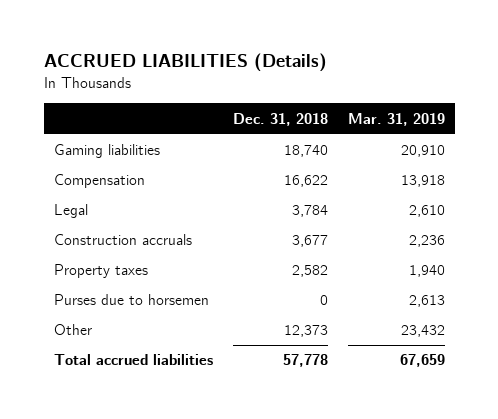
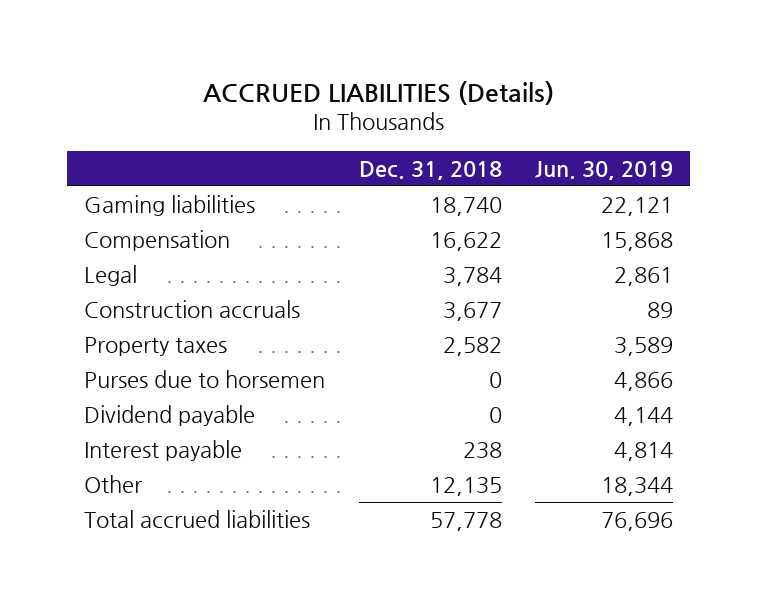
- | Dec. 31, 2018 | Mar. 31, 2019
+ | Dec. 31, 2018 | Jun. 30, 2019
- Other | 12,373 | 23,432
+ Dividend payable | 0 | 4,144
+ Interest payable | 238 | 4,814
+ Other | 12,135 | 18,344

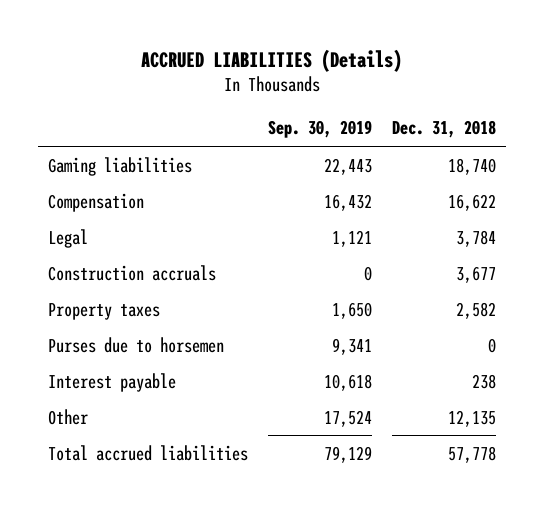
- | Dec. 31, 2018 | Jun. 30, 2019
+ | Sep. 30, 2019 | Dec. 31, 2018
- Dividend payable | 0 | 4,144

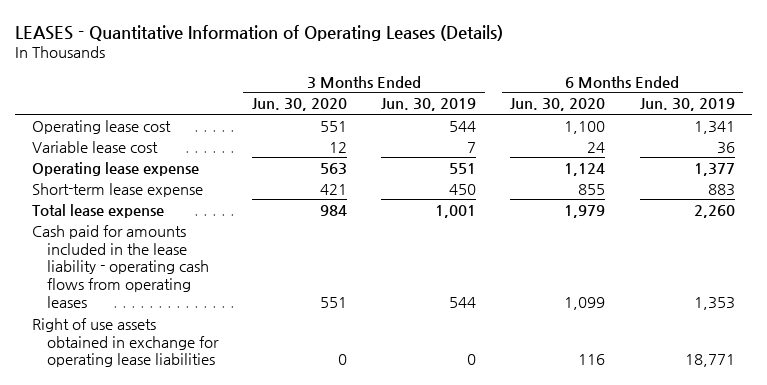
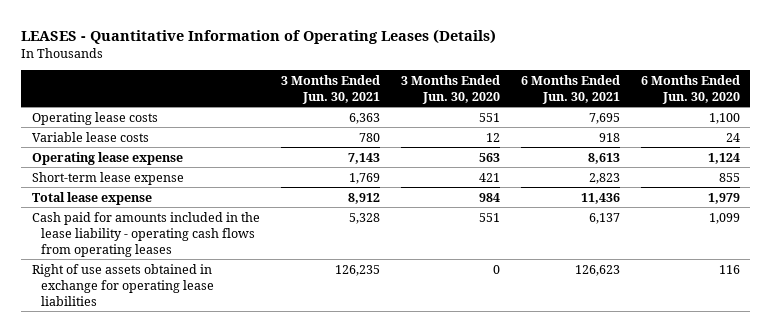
- | 3 Months Ended Jun. 30, 2020 | 3 Months Ended Jun. 30, 2019 | 6 Months Ended Jun. 30, 2020 | 6 Months Ended Jun. 30, 2019
+ | 3 Months Ended Jun. 30, 2021 | 3 Months Ended Jun. 30, 2020 | 6 Months Ended Jun. 30, 2021 | 6 Months Ended Jun. 30, 2020
- Operating lease cost | 551 | 544 | 1,100 | 1,341
- Variable lease cost | 12 | 7 | 24 | 36
+ Operating lease costs | 6,363 | 551 | 7,695 | 1,100
+ Variable lease costs | 780 | 12 | 918 | 24

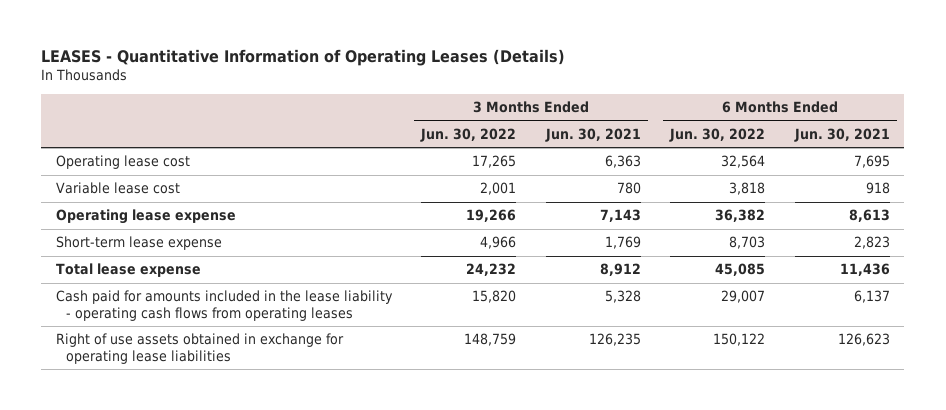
- | 3 Months Ended Jun. 30, 2021 | 3 Months Ended Jun. 30, 2020 | 6 Months Ended Jun. 30, 2021 | 6 Months Ended Jun. 30, 2020
+ | 3 Months Ended Jun. 30, 2022 | 3 Months Ended Jun. 30, 2021 | 6 Months Ended Jun. 30, 2022 | 6 Months Ended Jun. 30, 2021
- Operating lease costs | 6,363 | 551 | 7,695 | 1,100
- Variable lease costs | 780 | 12 | 918 | 24
+ Operating lease cost | 17,265 | 6,363 | 32,564 | 7,695
+ Variable lease cost | 2,001 | 780 | 3,818 | 918

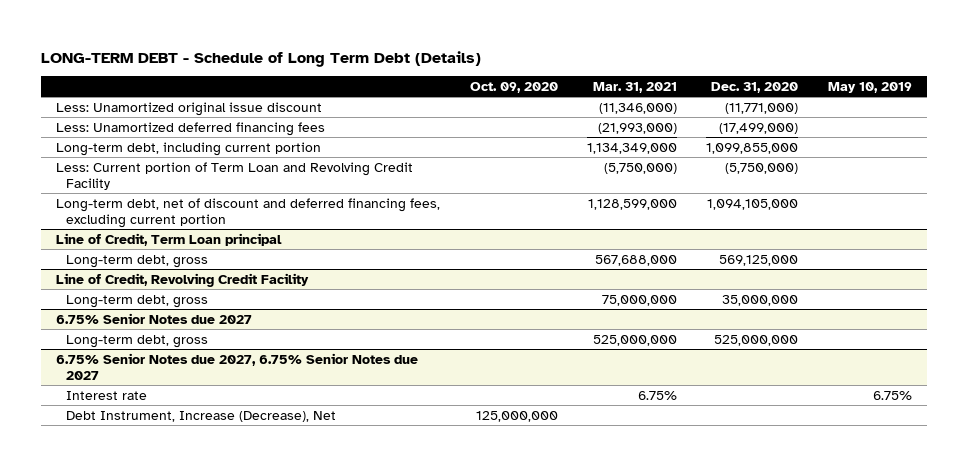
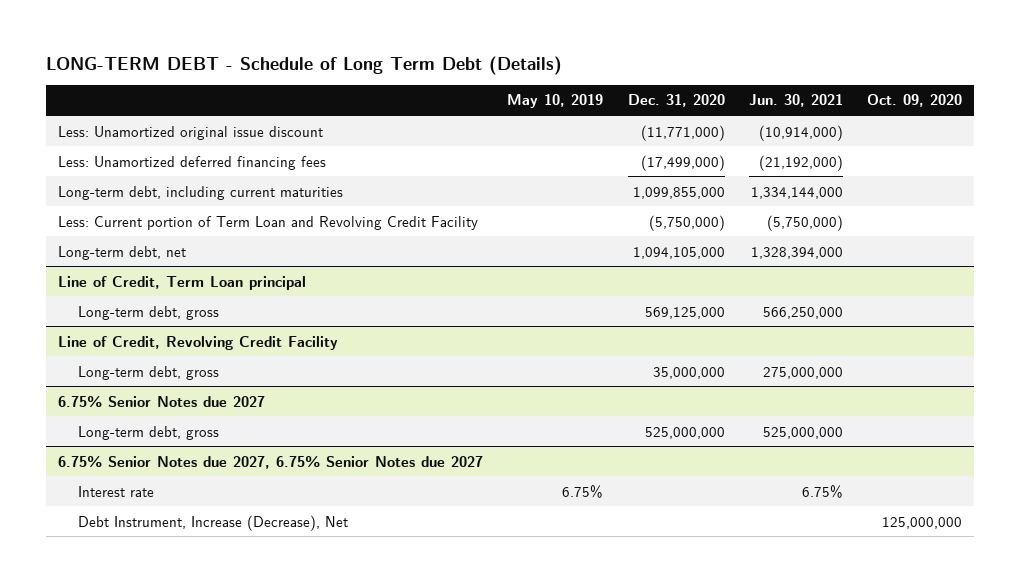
- | Oct. 09, 2020 | Mar. 31, 2021 | Dec. 31, 2020 | May 10, 2019
+ | May 10, 2019 | Dec. 31, 2020 | Jun. 30, 2021 | Oct. 09, 2020
- Long-term debt, including current portion | | 1,134,349,000 | 1,099,855,000 |
+ Long-term debt, including current maturities | | 1,099,855,000 | 1,334,144,000 |
- Long-term debt, net of discount and deferred financing fees, excluding current portion | | 1,128,599,000 | 1,094,105,000 |
+ Long-term debt, net | | 1,094,105,000 | 1,328,394,000 |

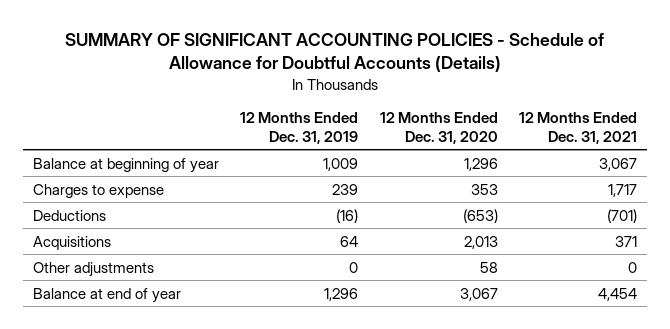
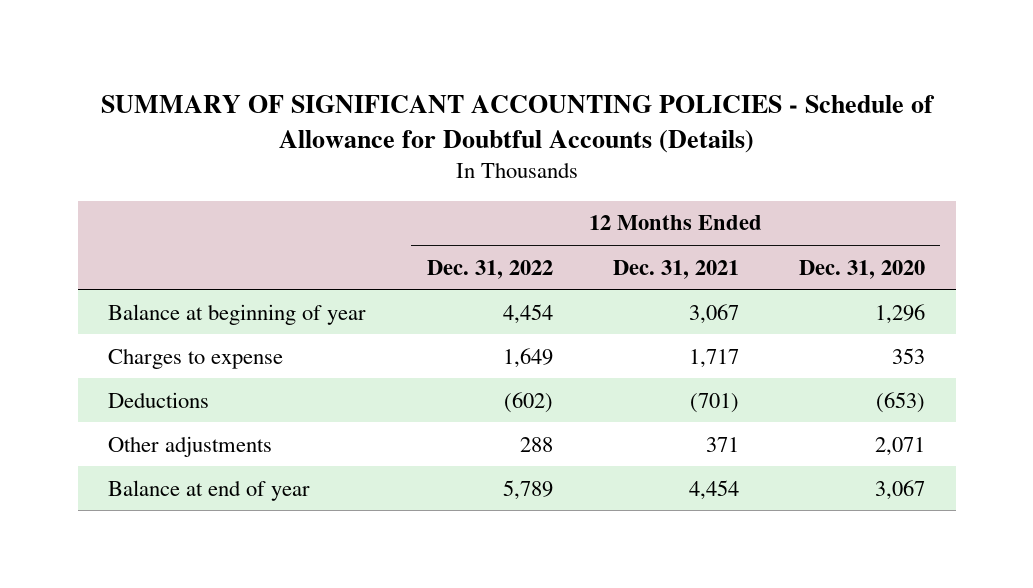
- | 12 Months Ended Dec. 31, 2019 | 12 Months Ended Dec. 31, 2020 | 12 Months Ended Dec. 31, 2021
+ | 12 Months Ended Dec. 31, 2022 | 12 Months Ended Dec. 31, 2021 | 12 Months Ended Dec. 31, 2020
- Acquisitions | 64 | 2,013 | 371
- Other adjustments | 0 | 58 | 0
+ Other adjustments | 288 | 371 | 2,071

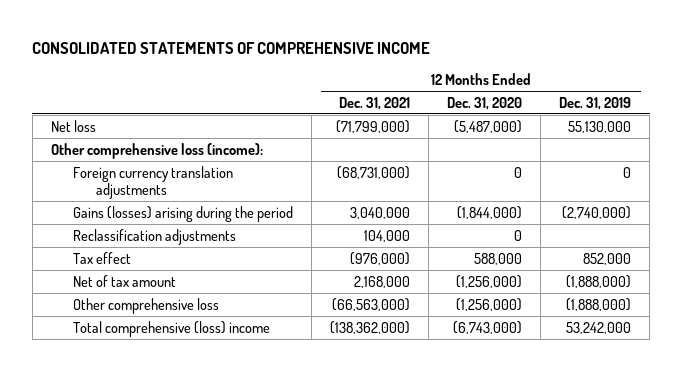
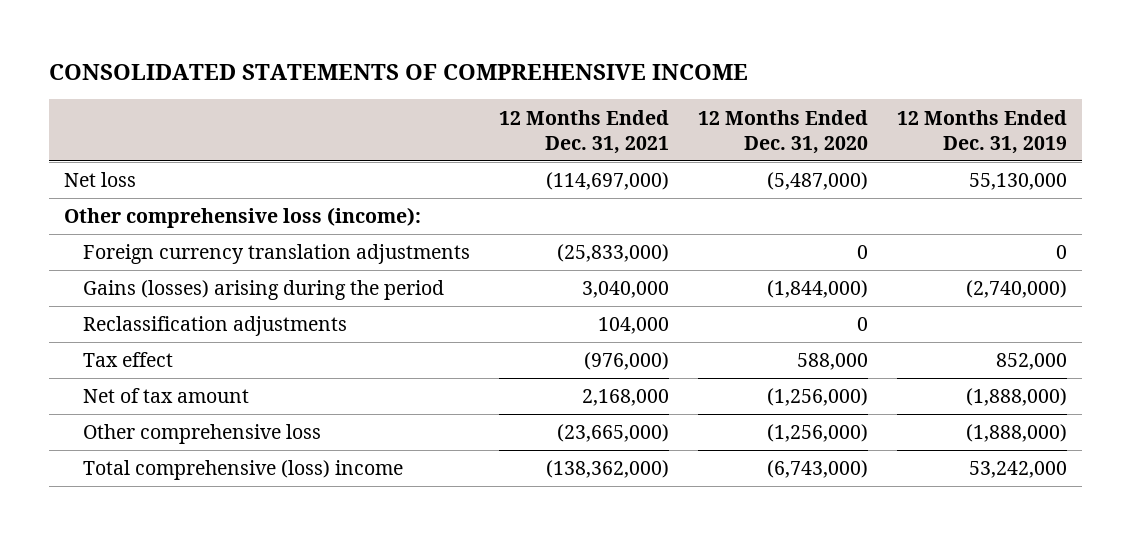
- Net loss | (71,799,000) | (5,487,000) | 55,130,000
+ Net loss | (114,697,000) | (5,487,000) | 55,130,000
- Foreign currency translation adjustments | (68,731,000) | 0 | 0
+ Foreign currency translation adjustments | (25,833,000) | 0 | 0
- Other comprehensive loss | (66,563,000) | (1,256,000) | (1,888,000)
+ Other comprehensive loss | (23,665,000) | (1,256,000) | (1,888,000)

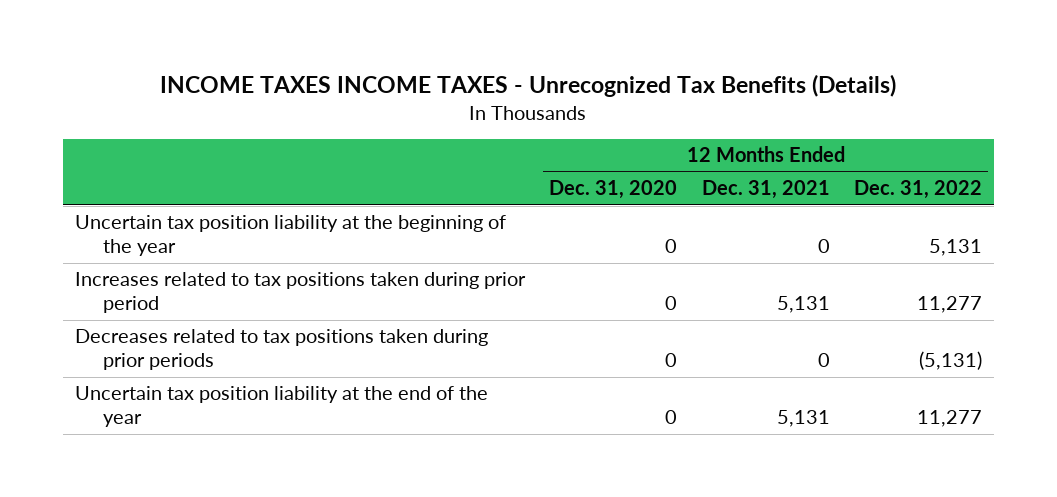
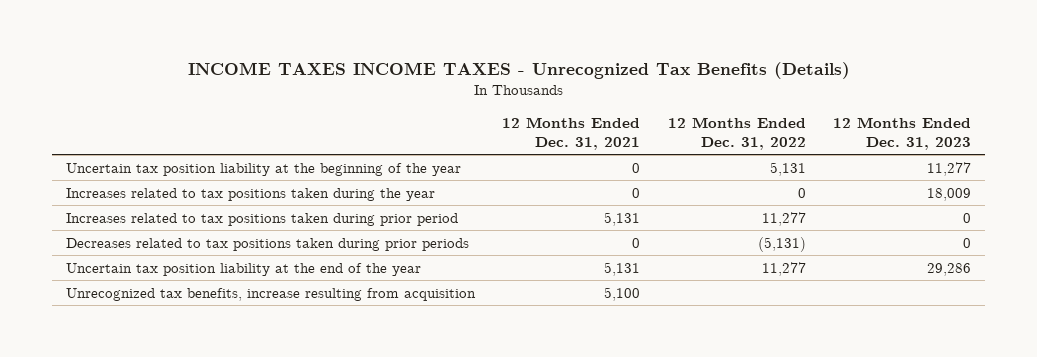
- | 12 Months Ended Dec. 31, 2020 | 12 Months Ended Dec. 31, 2021 | 12 Months Ended Dec. 31, 2022
+ | 12 Months Ended Dec. 31, 2021 | 12 Months Ended Dec. 31, 2022 | 12 Months Ended Dec. 31, 2023
+ Increases related to tax positions taken during the year | 0 | 0 | 18,009
+ Unrecognized tax benefits, increase resulting from acquisition | 5,100 | |

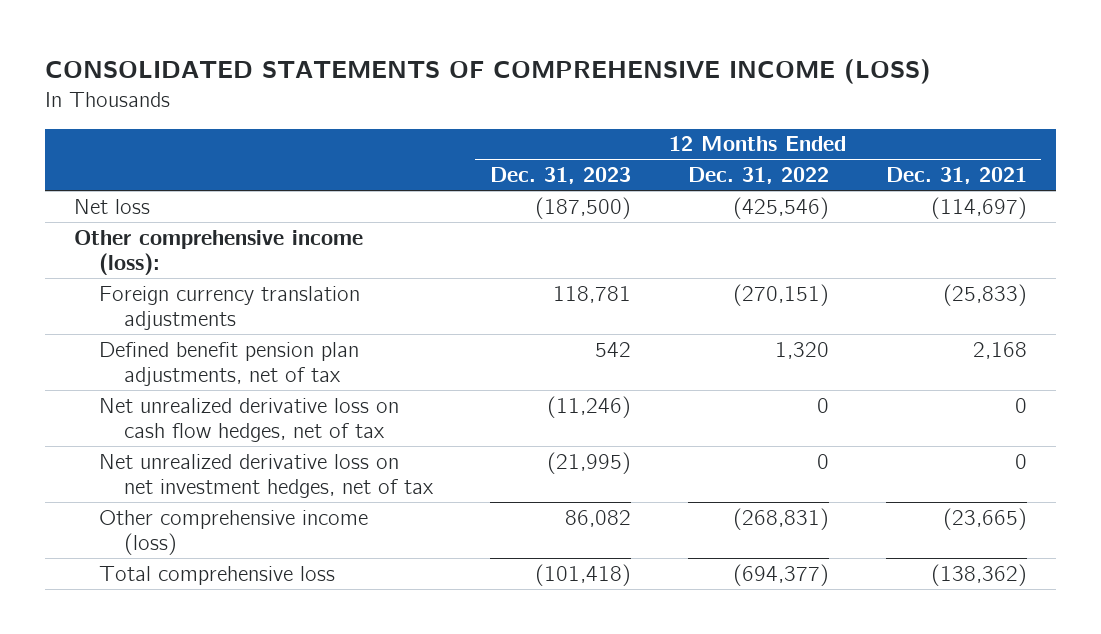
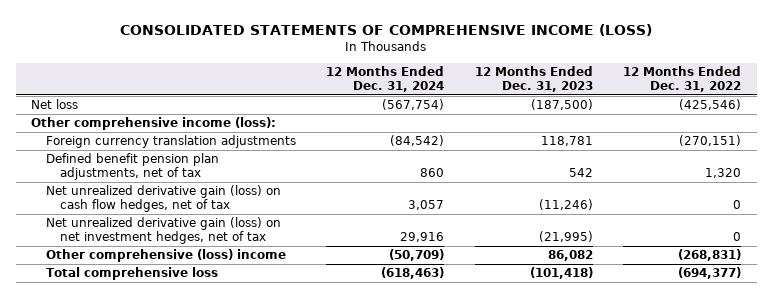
- | 12 Months Ended Dec. 31, 2023 | 12 Months Ended Dec. 31, 2022 | 12 Months Ended Dec. 31, 2021
+ | 12 Months Ended Dec. 31, 2024 | 12 Months Ended Dec. 31, 2023 | 12 Months Ended Dec. 31, 2022
- Net unrealized derivative loss on cash flow hedges, net of tax | (11,246) | 0 | 0
- Net unrealized derivative loss on net investment hedges, net of tax | (21,995) | 0 | 0
- Other comprehensive income (loss) | 86,082 | (268,831) | (23,665)
+ Net unrealized derivative gain (loss) on cash flow hedges, net of tax | 3,057 | (11,246) | 0
+ Net unrealized derivative gain (loss) on net investment hedges, net of tax | 29,916 | (21,995) | 0
+ Other comprehensive (loss) income | (50,709) | 86,082 | (268,831)

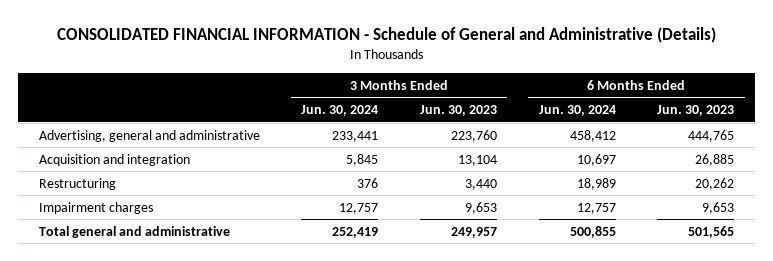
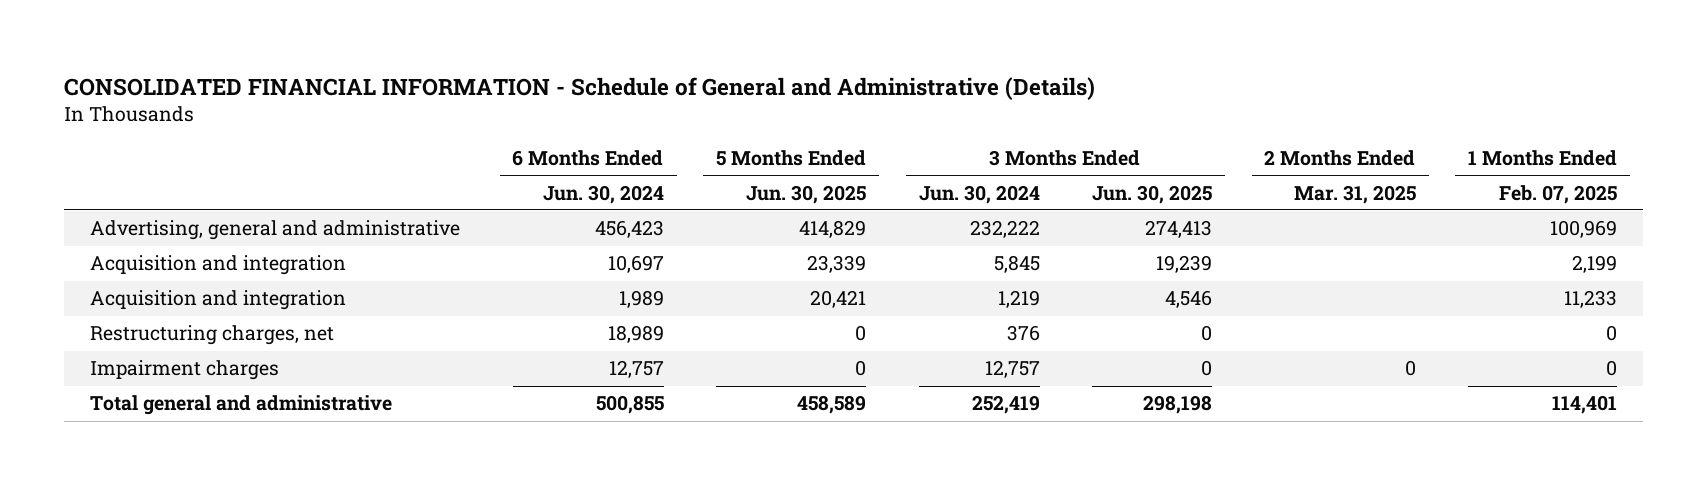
- | 3 Months Ended Jun. 30, 2024 | 3 Months Ended Jun. 30, 2023 | 6 Months Ended Jun. 30, 2024 | 6 Months Ended Jun. 30, 2023
+ | 6 Months Ended Jun. 30, 2024 | 5 Months Ended Jun. 30, 2025 | 3 Months Ended Jun. 30, 2024 | 3 Months Ended Jun. 30, 2025 | 2 Months Ended Mar. 31, 2025 | 1 Months Ended Feb. 07, 2025
- Advertising, general and administrative | 233,441 | 223,760 | 458,412 | 444,765
+ Advertising, general and administrative | 456,423 | 414,829 | 232,222 | 274,413 | | 100,969
- Restructuring | 376 | 3,440 | 18,989 | 20,262
+ Acquisition and integration | 1,989 | 20,421 | 1,219 | 4,546 | | 11,233
+ Restructuring charges, net | 18,989 | 0 | 376 | 0 | | 0

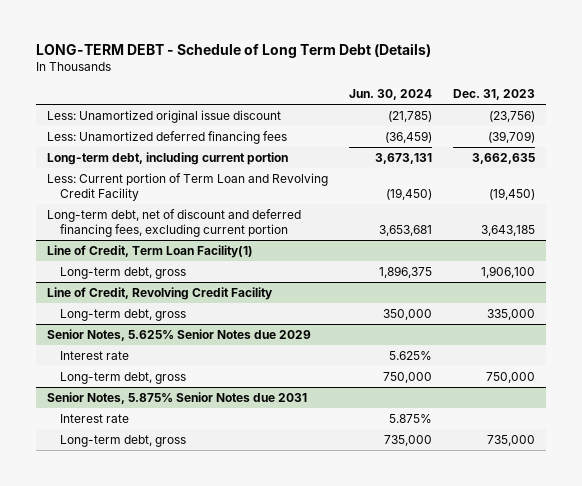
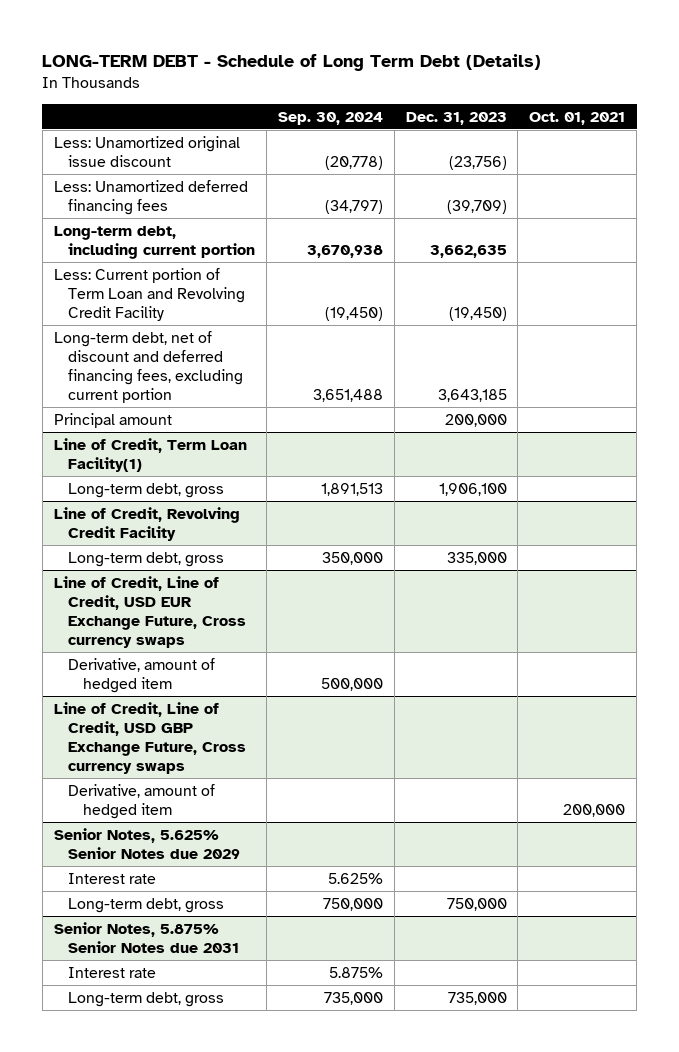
- | Jun. 30, 2024 | Dec. 31, 2023
+ | Sep. 30, 2024 | Dec. 31, 2023 | Oct. 01, 2021
+ Principal amount | | 200,000 |
+ Line of Credit, Line of Credit, USD EUR Exchange Future, Cross currency swaps
+ Derivative, amount of hedged item | 500,000 | |
+ Line of Credit, Line of Credit, USD GBP Exchange Future, Cross currency swaps
+ Derivative, amount of hedged item | | | 200,000

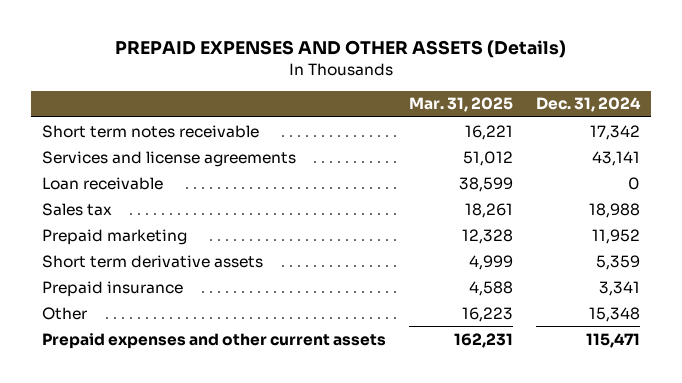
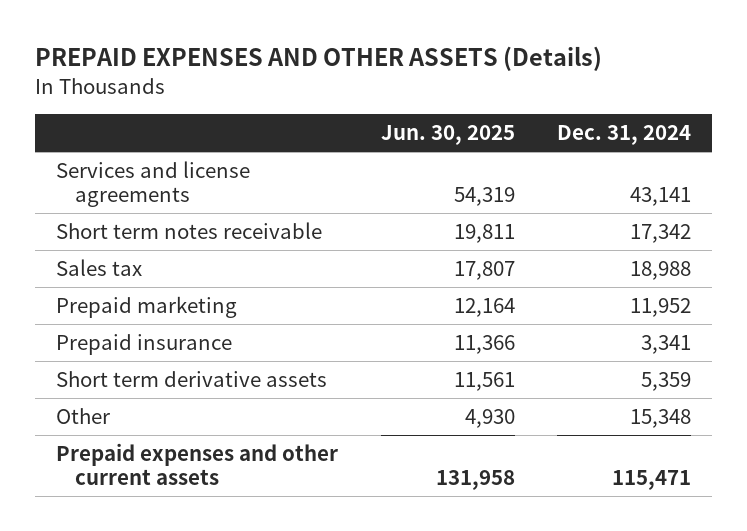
- | Mar. 31, 2025 | Dec. 31, 2024
+ | Jun. 30, 2025 | Dec. 31, 2024
- Loan receivable | 38,599 | 0
moved down: Short term notes receivable | 19,811 | 17,342
moved down: Short term derivative assets | 11,561 | 5,359

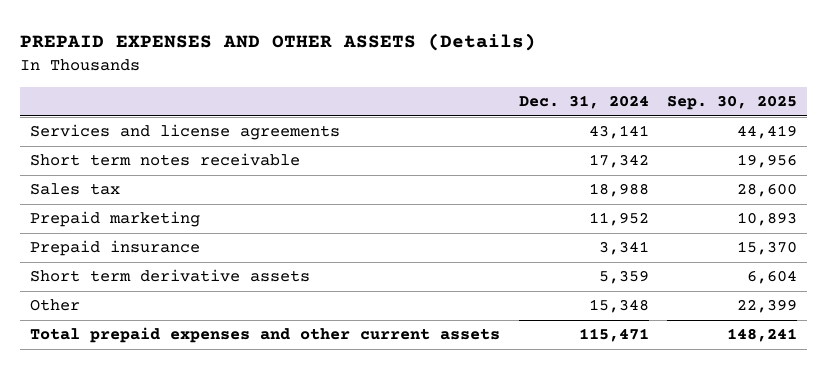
- | Jun. 30, 2025 | Dec. 31, 2024
+ | Dec. 31, 2024 | Sep. 30, 2025
- Prepaid expenses and other current assets | 131,958 | 115,471
+ Total prepaid expenses and other current assets | 115,471 | 148,241

